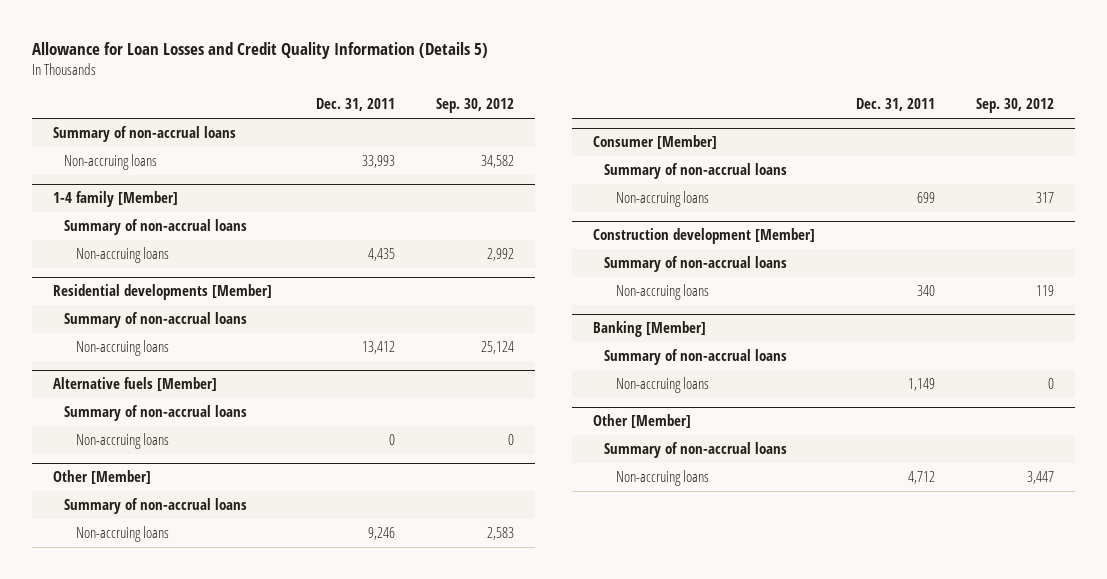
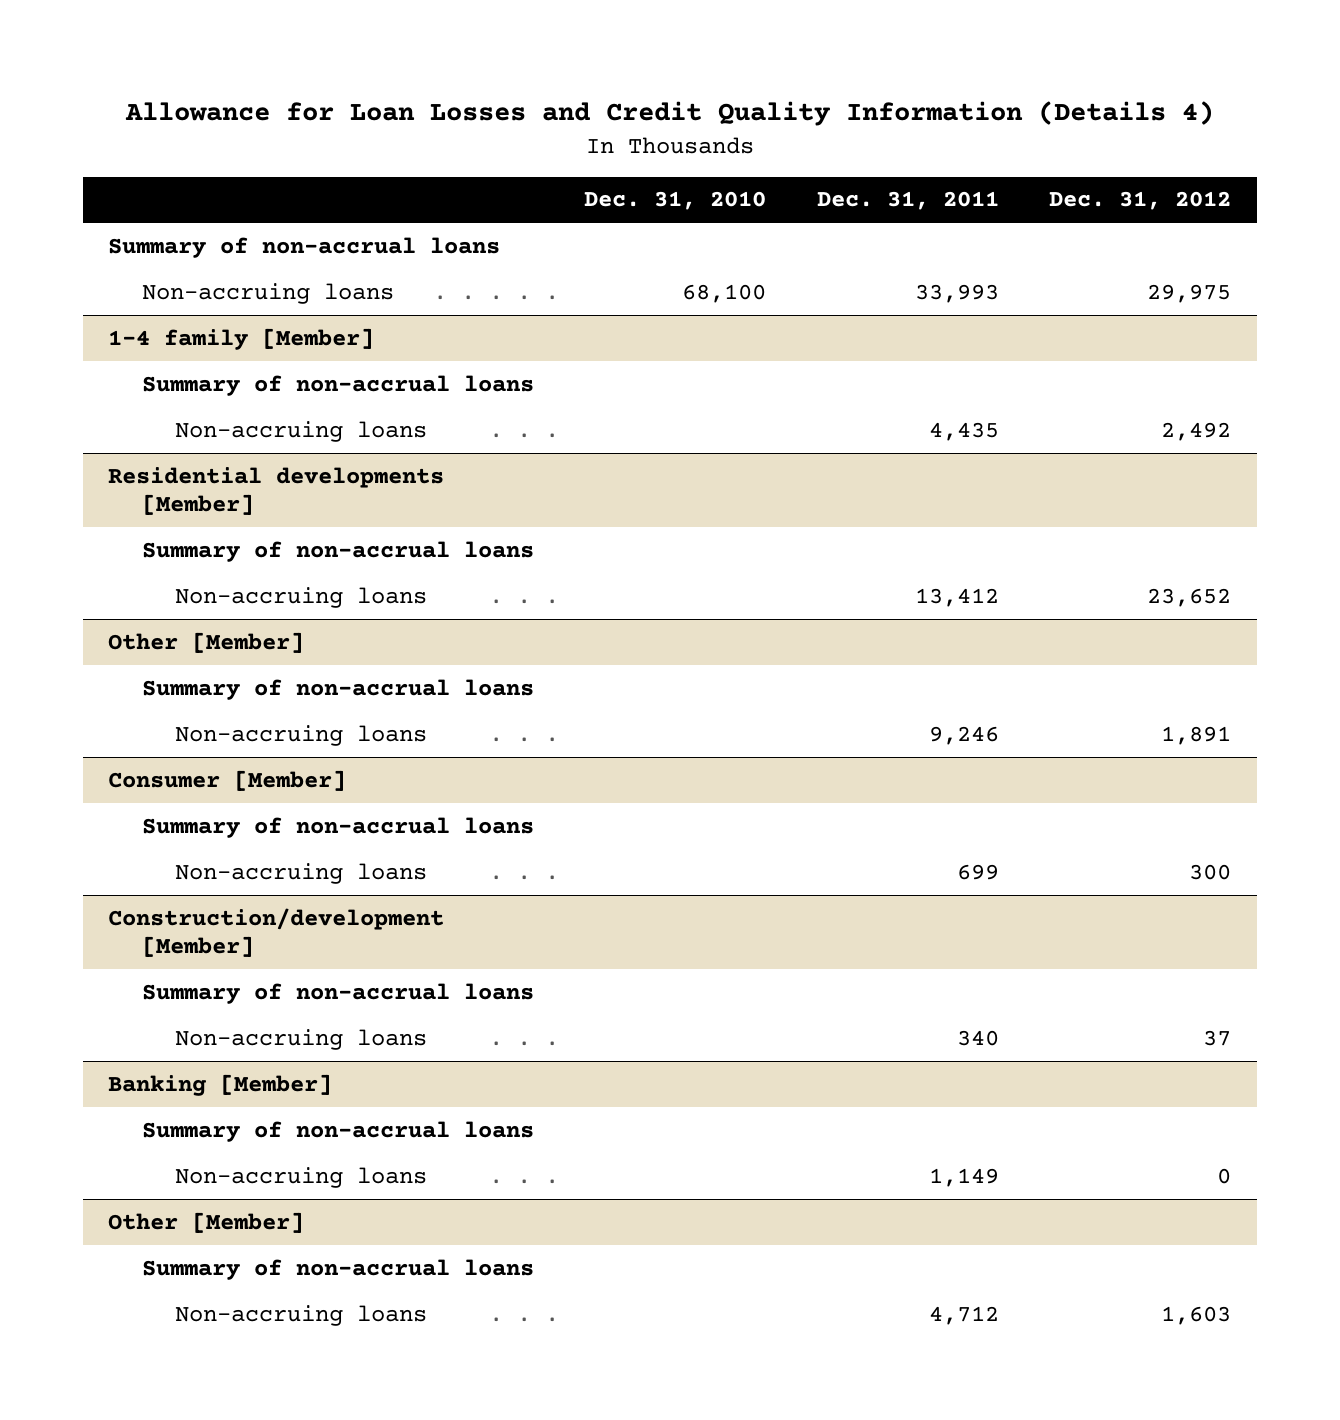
- Allowance for Loan Losses and Credit Quality Information (Details 5)
+ Allowance for Loan Losses and Credit Quality Information (Details 4)
- | Dec. 31, 2011 | Sep. 30, 2012
+ | Dec. 31, 2010 | Dec. 31, 2011 | Dec. 31, 2012
- Alternative fuels [Member]
- Summary of non-accrual loans
- Non-accruing loans | 0 | 0
- Construction development [Member]
+ Construction/development [Member]

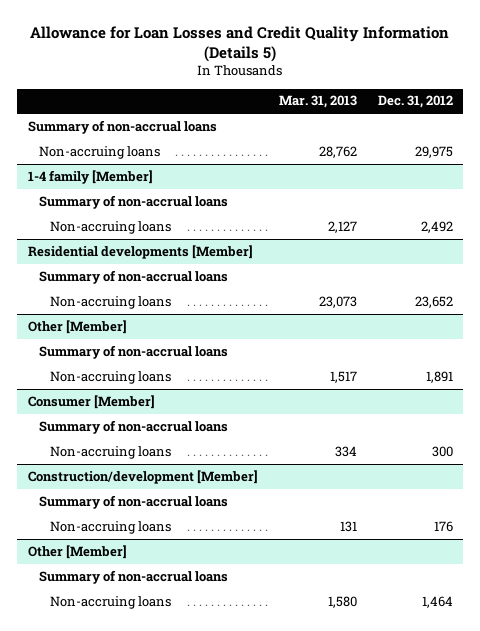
- Allowance for Loan Losses and Credit Quality Information (Details 4)
+ Allowance for Loan Losses and Credit Quality Information (Details 5)
- | Dec. 31, 2010 | Dec. 31, 2011 | Dec. 31, 2012
+ | Mar. 31, 2013 | Dec. 31, 2012
@ Construction/development [Member]
- Non-accruing loans | | 340 | 37
- Banking [Member]
- Summary of non-accrual loans
- Non-accruing loans | | 1,149 | 0
@ Construction/development [Member]
+ Non-accruing loans | 131 | 176
@ Other [Member]
- Non-accruing loans | | 4,712 | 1,603
+ Non-accruing loans | 1,580 | 1,464

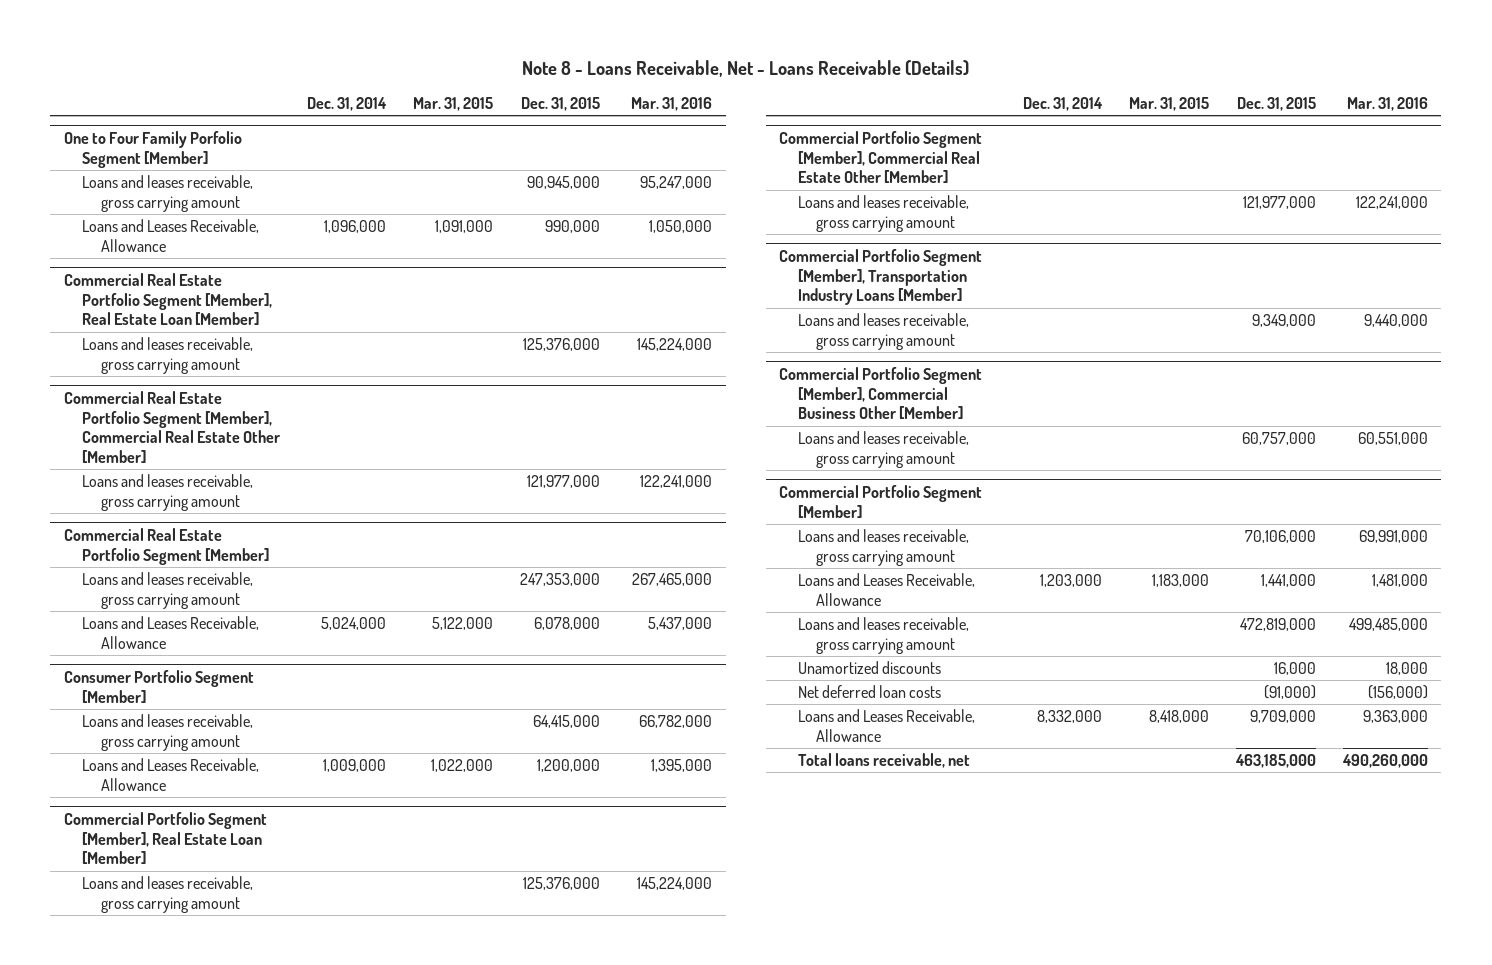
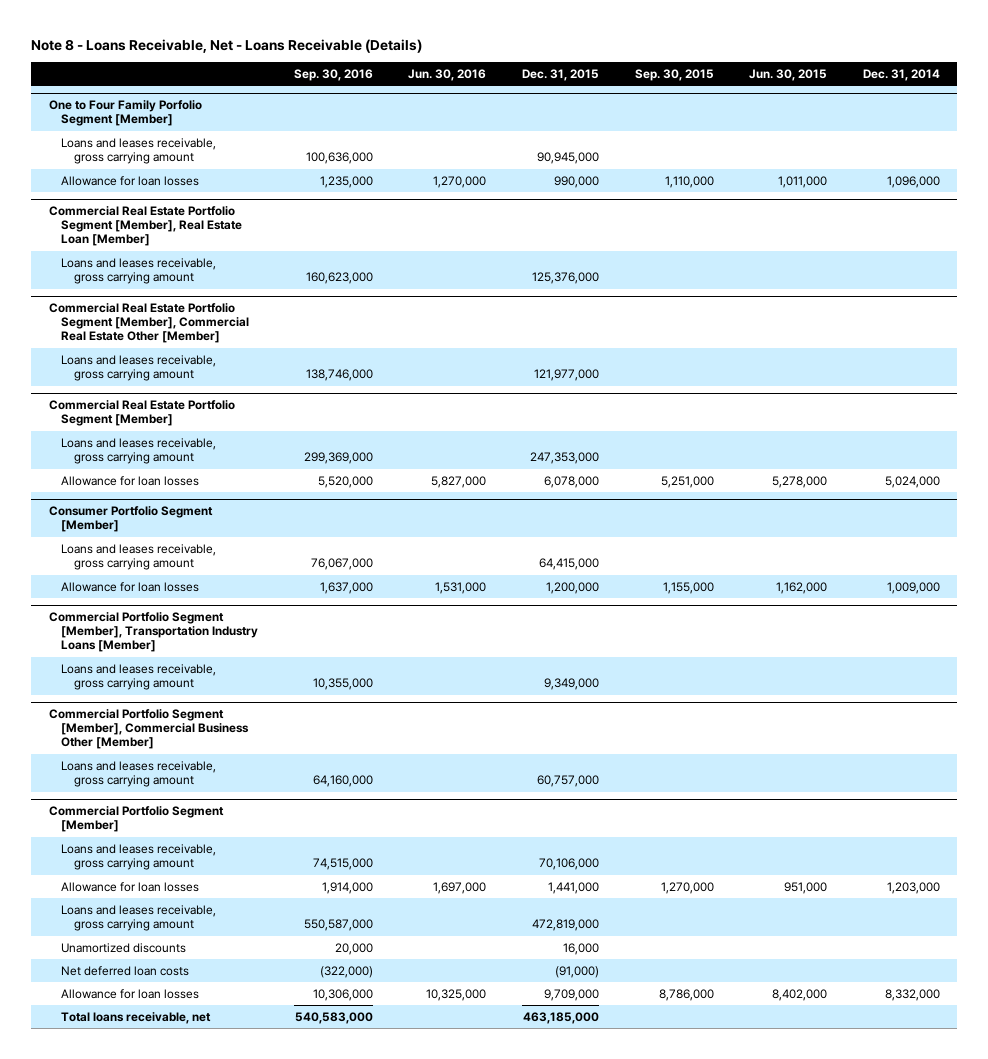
- | Dec. 31, 2014 | Mar. 31, 2015 | Dec. 31, 2015 | Mar. 31, 2016
+ | Sep. 30, 2016 | Jun. 30, 2016 | Dec. 31, 2015 | Sep. 30, 2015 | Jun. 30, 2015 | Dec. 31, 2014
@ One to Four Family Porfolio Segment [Member]
- Loans and Leases Receivable, Allowance | 1,096,000 | 1,091,000 | 990,000 | 1,050,000
+ Allowance for loan losses | 1,235,000 | 1,270,000 | 990,000 | 1,110,000 | 1,011,000 | 1,096,000
@ Commercial Real Estate Portfolio Segment [Member]
- Loans and Leases Receivable, Allowance | 5,024,000 | 5,122,000 | 6,078,000 | 5,437,000
+ Allowance for loan losses | 5,520,000 | 5,827,000 | 6,078,000 | 5,251,000 | 5,278,000 | 5,024,000
@ Consumer Portfolio Segment [Member]
- Loans and Leases Receivable, Allowance | 1,009,000 | 1,022,000 | 1,200,000 | 1,395,000
- Commercial Portfolio Segment [Member], Real Estate Loan [Member]
- Loans and leases receivable, gross carrying amount | | | 125,376,000 | 145,224,000
- Commercial Portfolio Segment [Member], Commercial Real Estate Other [Member]
- Loans and leases receivable, gross carrying amount | | | 121,977,000 | 122,241,000
@ Consumer Portfolio Segment [Member]
+ Allowance for loan losses | 1,637,000 | 1,531,000 | 1,200,000 | 1,155,000 | 1,162,000 | 1,009,000
@ Commercial Portfolio Segment [Member]
- Loans and Leases Receivable, Allowance | 1,203,000 | 1,183,000 | 1,441,000 | 1,481,000
+ Allowance for loan losses | 1,914,000 | 1,697,000 | 1,441,000 | 1,270,000 | 951,000 | 1,203,000
- Loans and Leases Receivable, Allowance | 8,332,000 | 8,418,000 | 9,709,000 | 9,363,000
+ Allowance for loan losses | 10,306,000 | 10,325,000 | 9,709,000 | 8,786,000 | 8,402,000 | 8,332,000

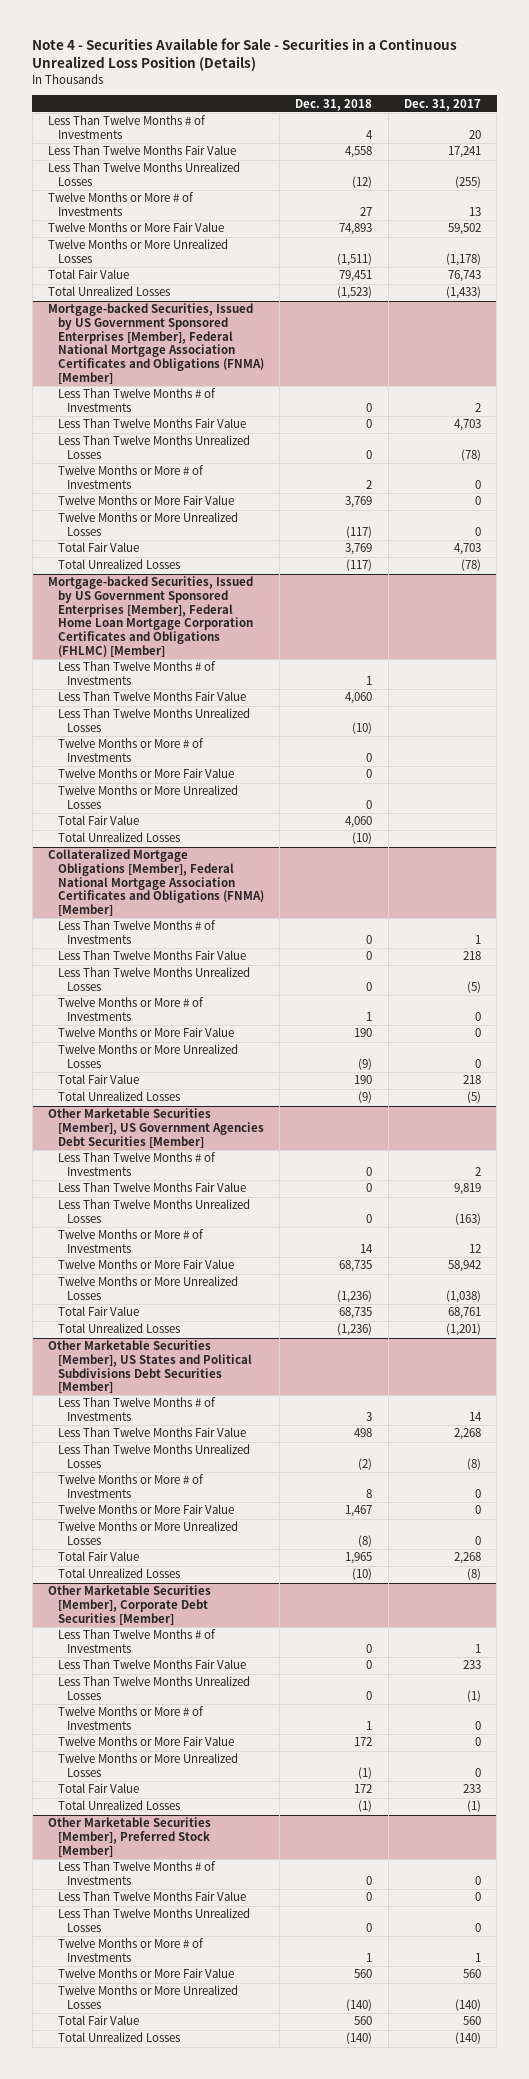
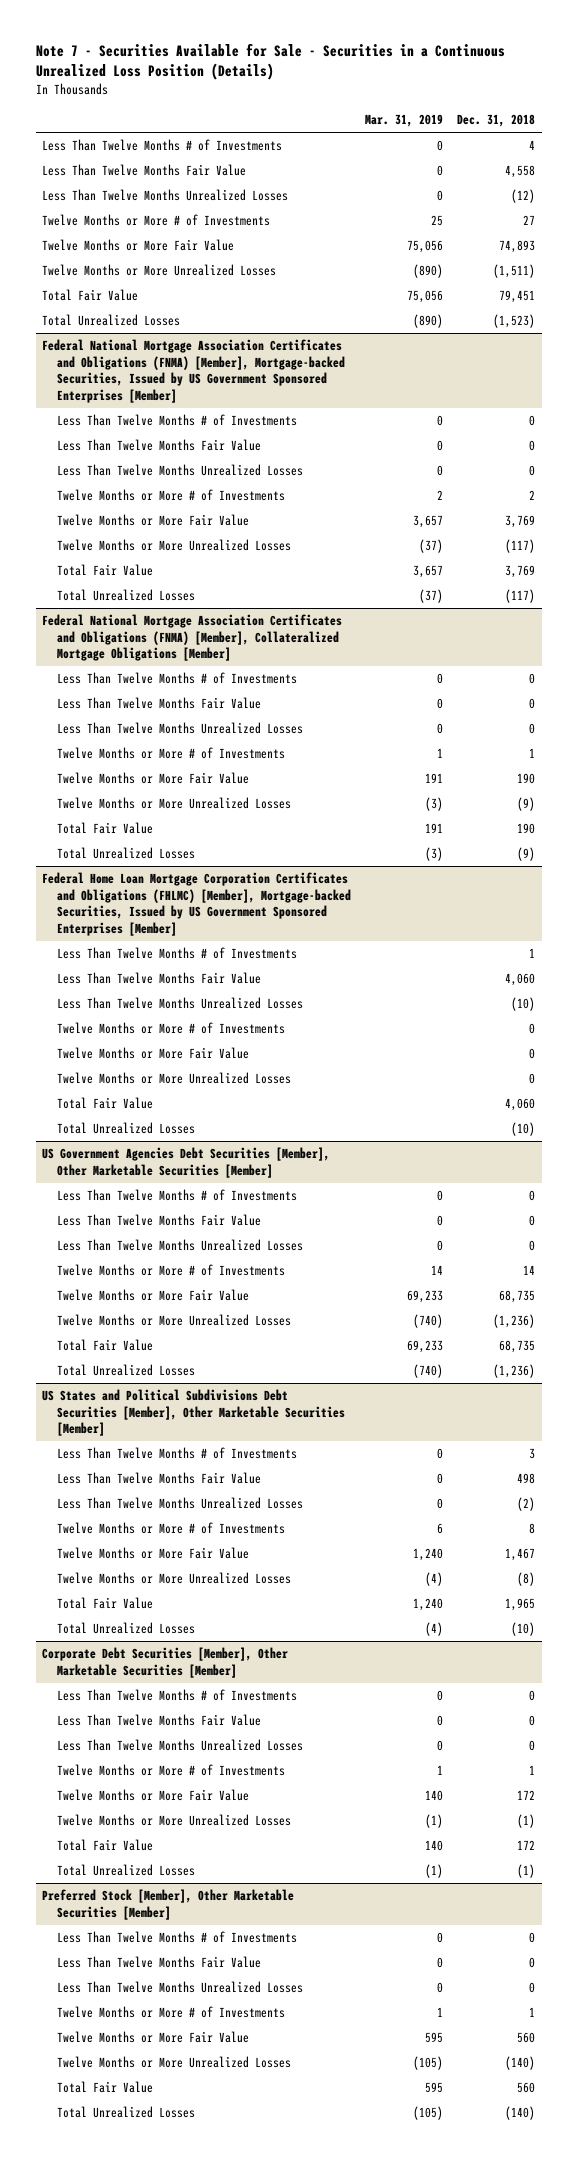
- Note 4 - Securities Available for Sale - Securities in a Continuous Unrealized Loss Position (Details)
+ Note 7 - Securities Available for Sale - Securities in a Continuous Unrealized Loss Position (Details)
- | Dec. 31, 2018 | Dec. 31, 2017
+ | Mar. 31, 2019 | Dec. 31, 2018
- Mortgage-backed Securities, Issued by US Government Sponsored Enterprises [Member], Federal National Mortgage Association Certificates and Obligations (FNMA) [Member]
+ Federal National Mortgage Association Certificates and Obligations (FNMA) [Member], Mortgage-backed Securities, Issued by US Government Sponsored Enterprises [Member]
- Mortgage-backed Securities, Issued by US Government Sponsored Enterprises [Member], Federal Home Loan Mortgage Corporation Certificates and Obligations (FHLMC) [Member]
- Less Than Twelve Months # of Investments | 1 |
- Less Than Twelve Months Fair Value | 4,060 |
- Less Than Twelve Months Unrealized Losses | (10) |
- Twelve Months or More # of Investments | 0 |
- Twelve Months or More Fair Value | 0 |
- Twelve Months or More Unrealized Losses | 0 |
- Total Fair Value | 4,060 |
- Total Unrealized Losses | (10) |
- Collateralized Mortgage Obligations [Member], Federal National Mortgage Association Certificates and Obligations (FNMA) [Member]
+ Federal National Mortgage Association Certificates and Obligations (FNMA) [Member], Collateralized Mortgage Obligations [Member]
- Other Marketable Securities [Member], US Government Agencies Debt Securities [Member]
+ Federal Home Loan Mortgage Corporation Certificates and Obligations (FHLMC) [Member], Mortgage-backed Securities, Issued by US Government Sponsored Enterprises [Member]
+ Less Than Twelve Months # of Investments | | 1
+ Less Than Twelve Months Fair Value | | 4,060
+ Less Than Twelve Months Unrealized Losses | | (10)
+ Twelve Months or More # of Investments | | 0
+ Twelve Months or More Fair Value | | 0
+ Twelve Months or More Unrealized Losses | | 0
+ Total Fair Value | | 4,060
+ Total Unrealized Losses | | (10)
+ US Government Agencies Debt Securities [Member], Other Marketable Securities [Member]
- Other Marketable Securities [Member], US States and Political Subdivisions Debt Securities [Member]
+ US States and Political Subdivisions Debt Securities [Member], Other Marketable Securities [Member]
- Other Marketable Securities [Member], Corporate Debt Securities [Member]
+ Corporate Debt Securities [Member], Other Marketable Securities [Member]
- Other Marketable Securities [Member], Preferred Stock [Member]
+ Preferred Stock [Member], Other Marketable Securities [Member]

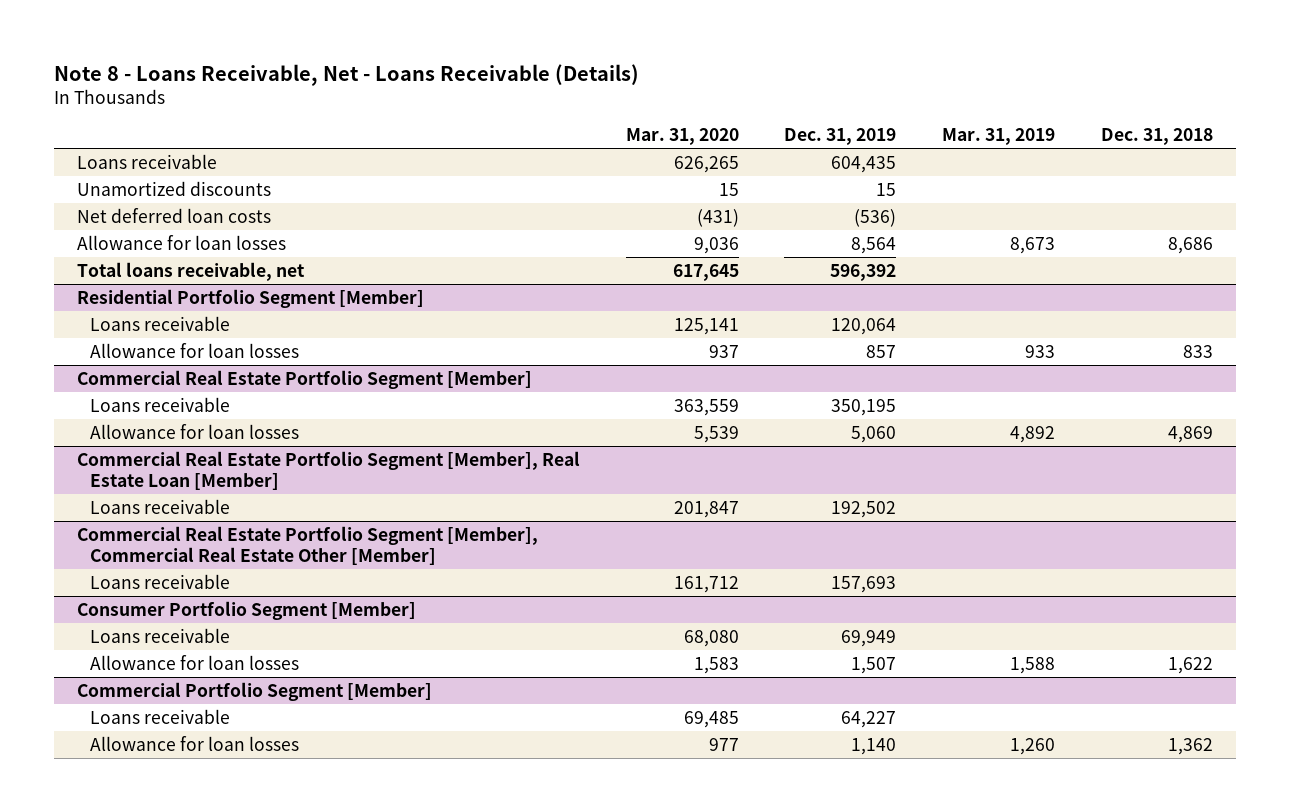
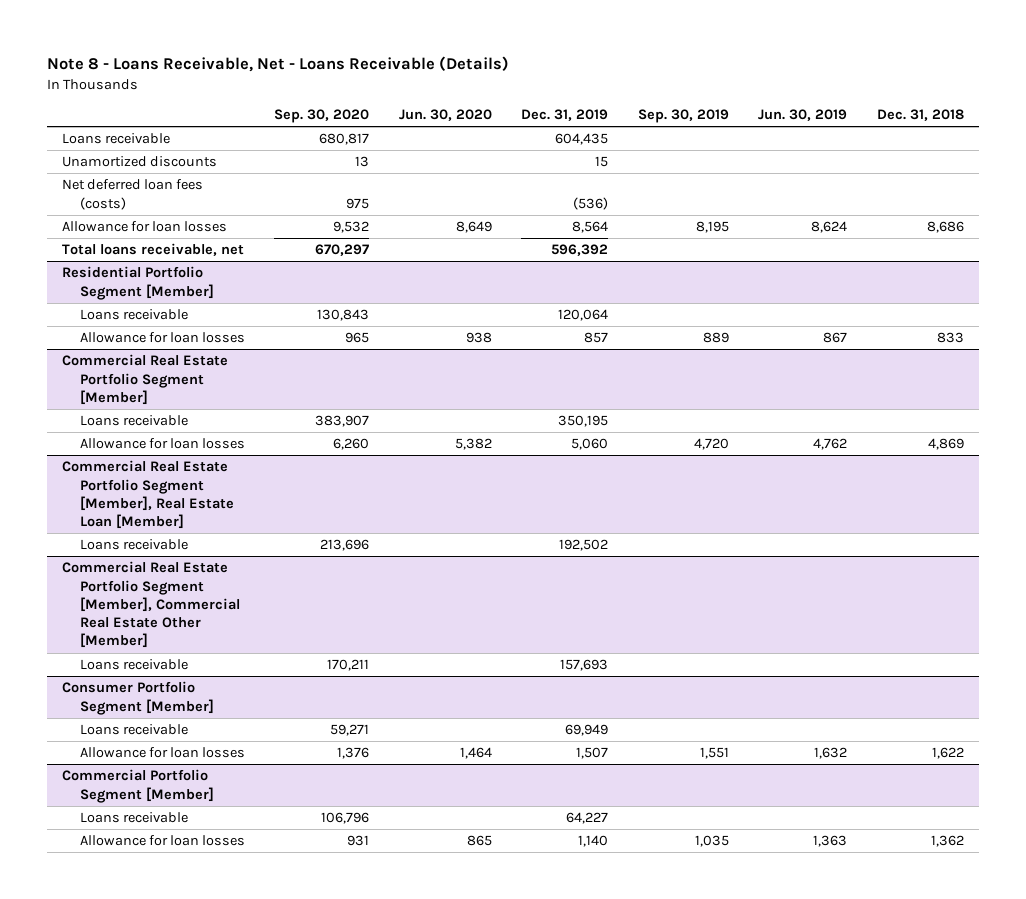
- | Mar. 31, 2020 | Dec. 31, 2019 | Mar. 31, 2019 | Dec. 31, 2018
+ | Sep. 30, 2020 | Jun. 30, 2020 | Dec. 31, 2019 | Sep. 30, 2019 | Jun. 30, 2019 | Dec. 31, 2018
- Net deferred loan costs | (431) | (536) | |
+ Net deferred loan fees (costs) | 975 | | (536) | | |

